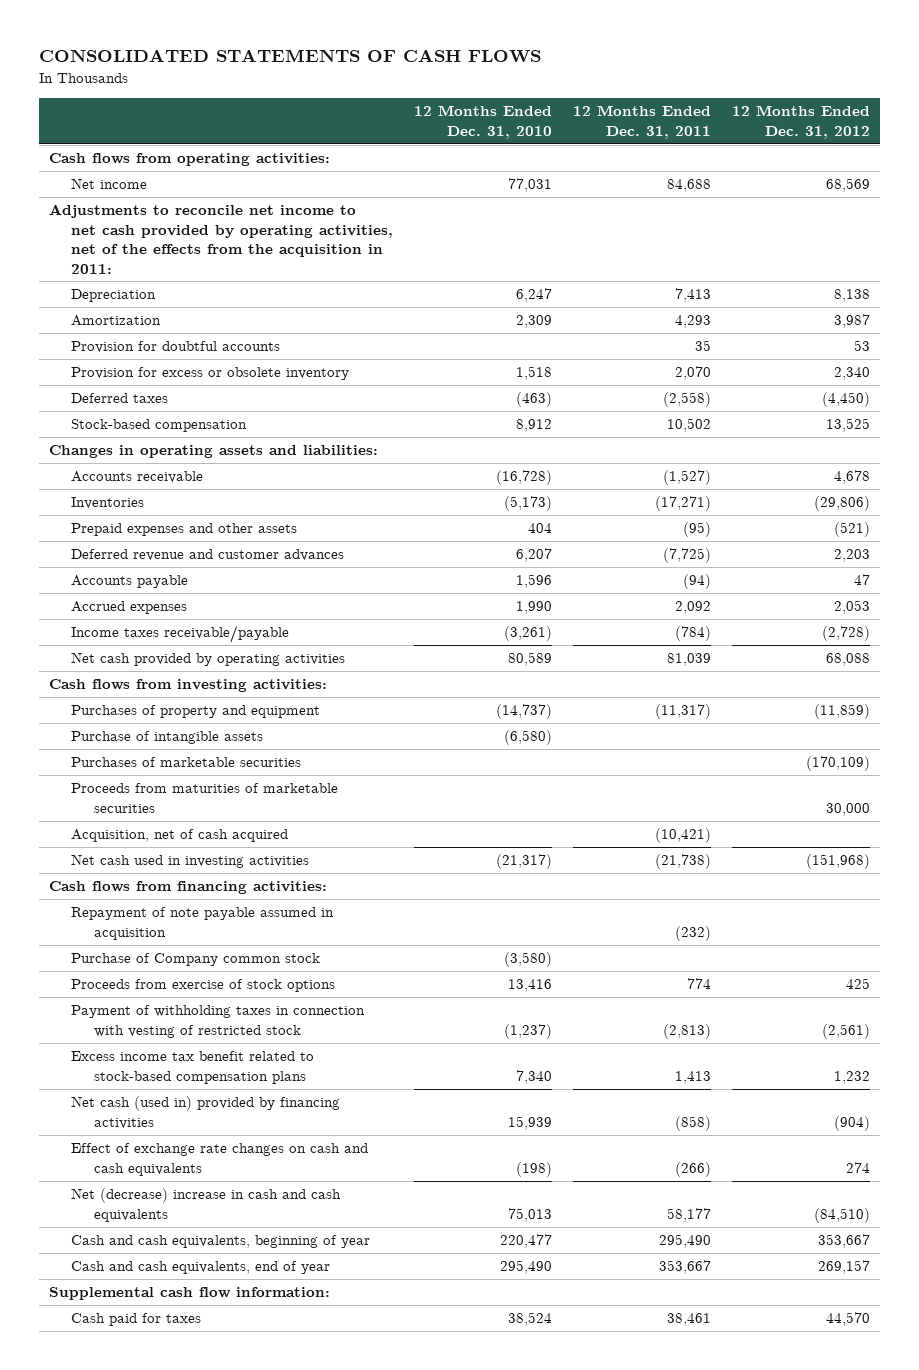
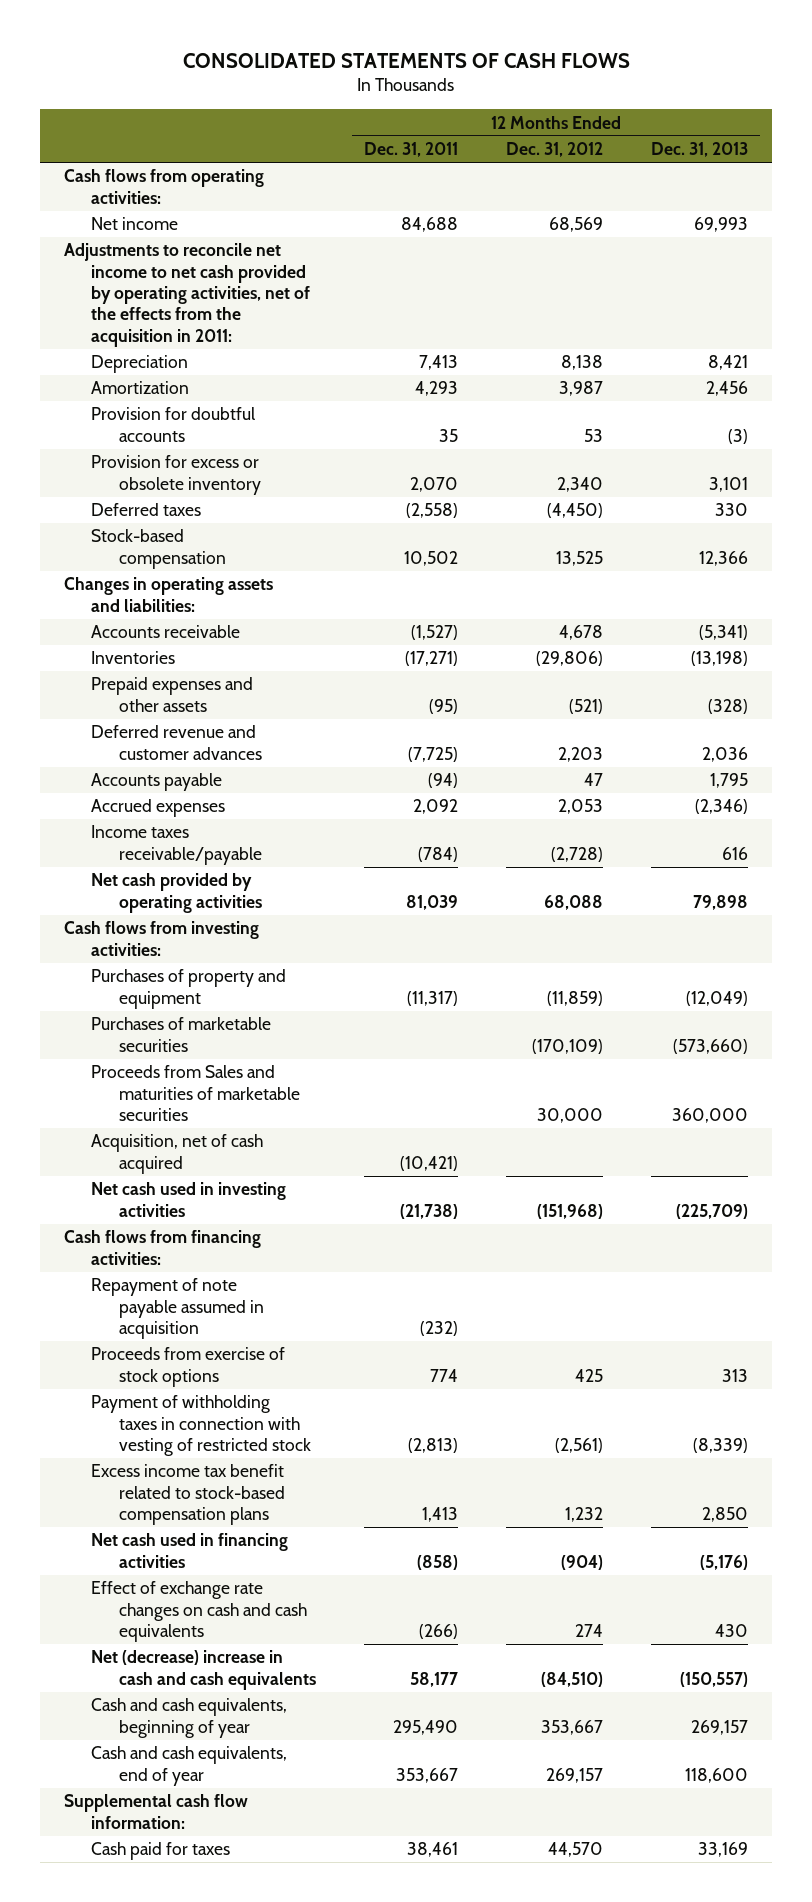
- | 12 Months Ended Dec. 31, 2010 | 12 Months Ended Dec. 31, 2011 | 12 Months Ended Dec. 31, 2012
+ | 12 Months Ended Dec. 31, 2011 | 12 Months Ended Dec. 31, 2012 | 12 Months Ended Dec. 31, 2013
- Purchase of intangible assets | (6,580) | |
- Proceeds from maturities of marketable securities | | | 30,000
+ Proceeds from Sales and maturities of marketable securities | | 30,000 | 360,000
- Purchase of Company common stock | (3,580) | |
- Net cash (used in) provided by financing activities | 15,939 | (858) | (904)
+ Net cash used in financing activities | (858) | (904) | (5,176)

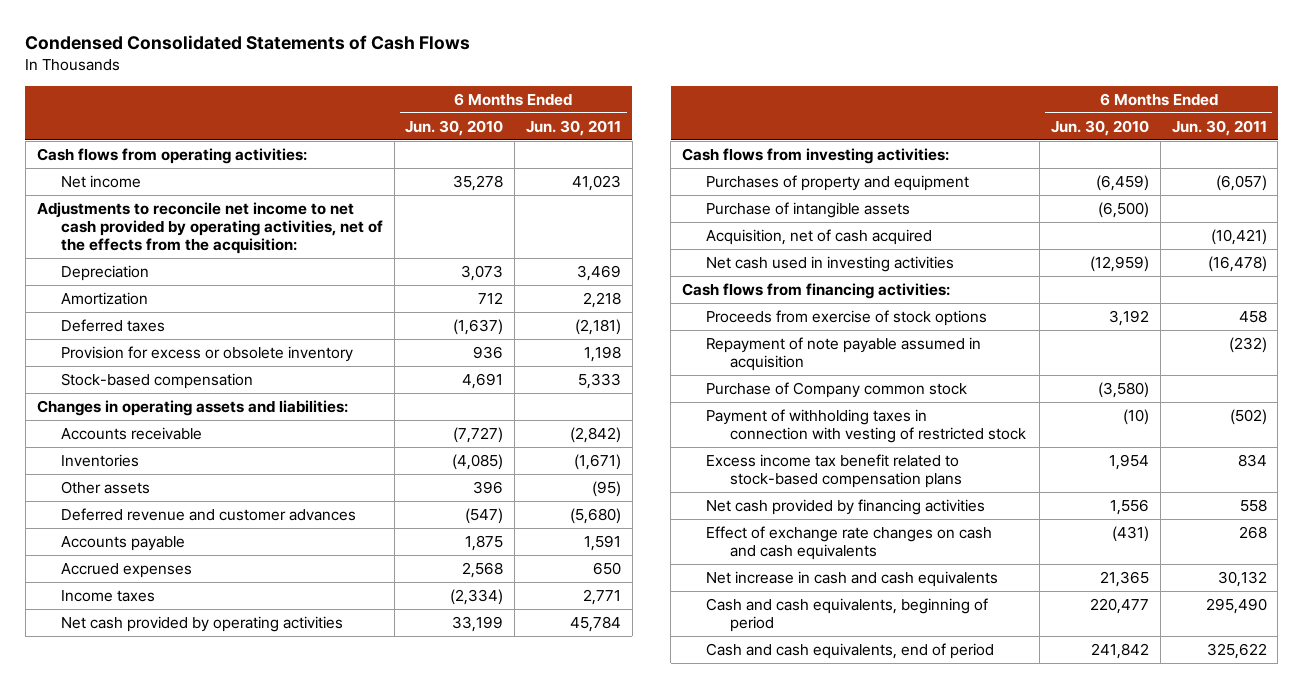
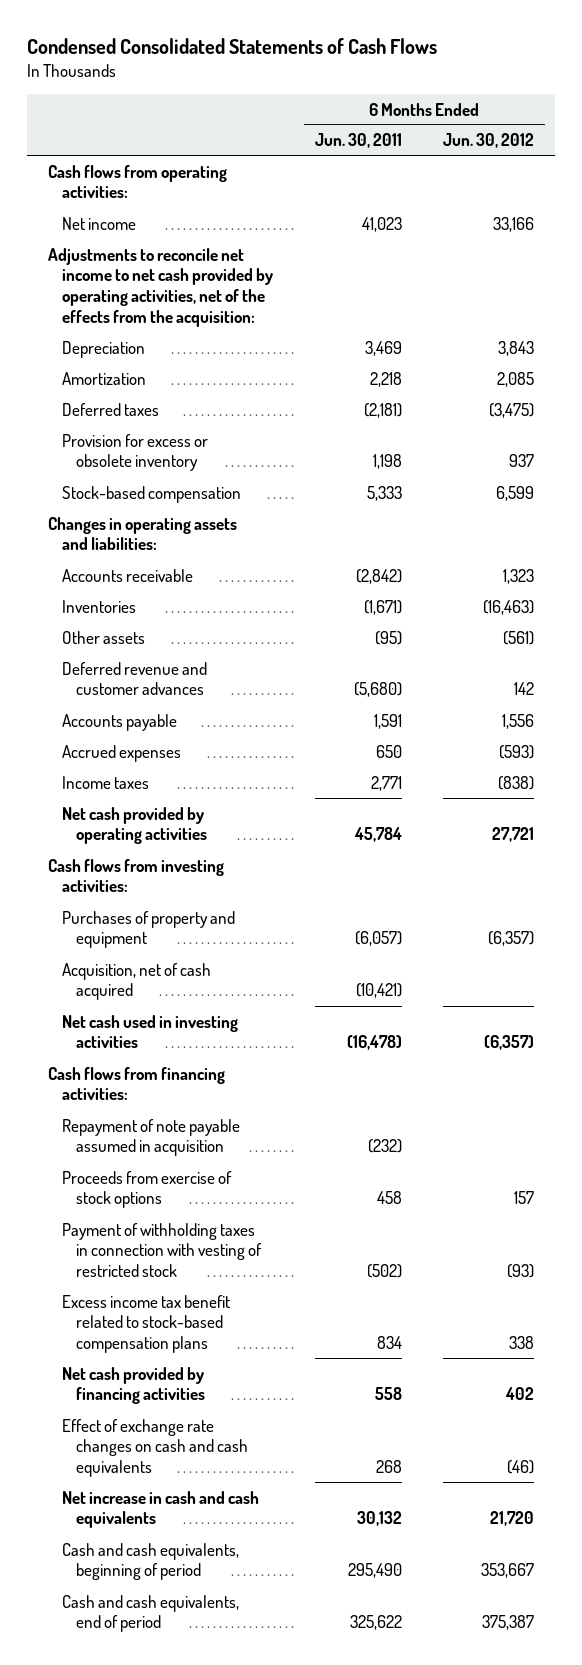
- | 6 Months Ended Jun. 30, 2010 | 6 Months Ended Jun. 30, 2011
+ | 6 Months Ended Jun. 30, 2011 | 6 Months Ended Jun. 30, 2012
- Purchase of intangible assets | (6,500) |
- Purchase of Company common stock | (3,580) |
moved down: Proceeds from exercise of stock options | 458 | 157

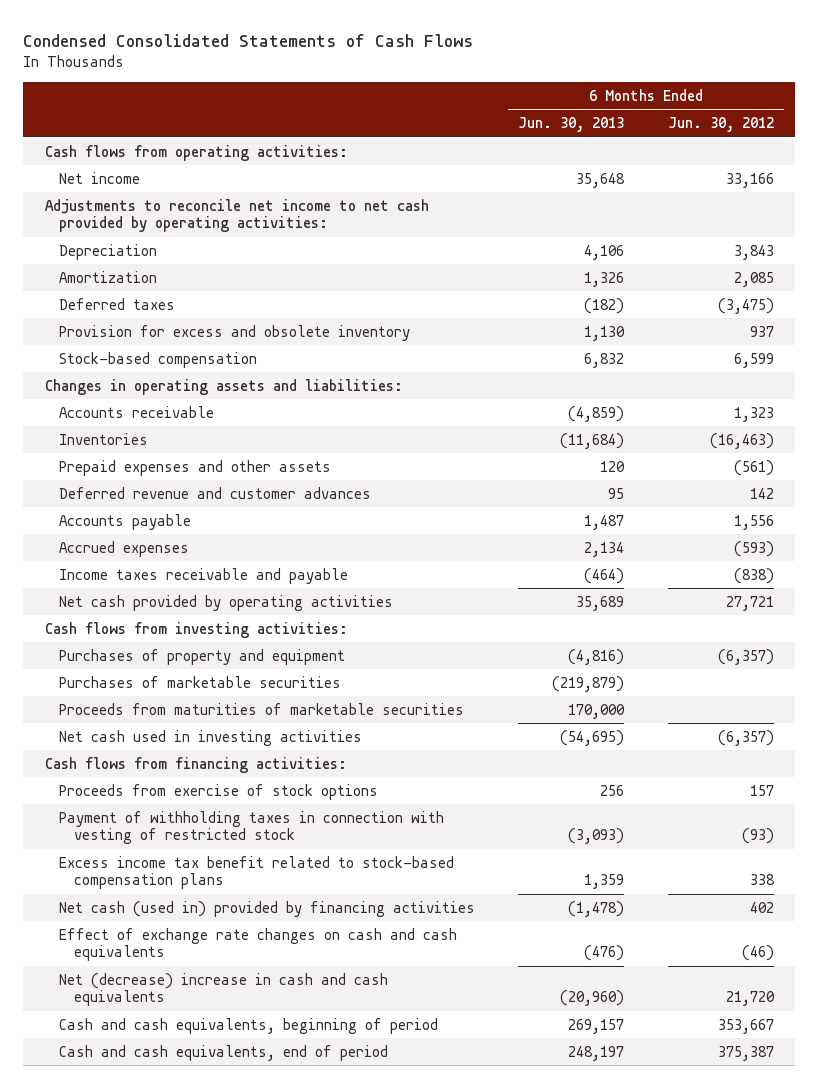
- | 6 Months Ended Jun. 30, 2011 | 6 Months Ended Jun. 30, 2012
+ | 6 Months Ended Jun. 30, 2013 | 6 Months Ended Jun. 30, 2012
- Adjustments to reconcile net income to net cash provided by operating activities, net of the effects from the acquisition:
+ Adjustments to reconcile net income to net cash provided by operating activities:
- Provision for excess or obsolete inventory | 1,198 | 937
+ Provision for excess and obsolete inventory | 1,130 | 937
- Other assets | (95) | (561)
+ Prepaid expenses and other assets | 120 | (561)
- Income taxes | 2,771 | (838)
+ Income taxes receivable and payable | (464) | (838)
- Acquisition, net of cash acquired | (10,421) |
+ Purchases of marketable securities | (219,879) |
+ Proceeds from maturities of marketable securities | 170,000 |
- Repayment of note payable assumed in acquisition | (232) |
- Net cash provided by financing activities | 558 | 402
+ Net cash (used in) provided by financing activities | (1,478) | 402
- Net increase in cash and cash equivalents | 30,132 | 21,720
+ Net (decrease) increase in cash and cash equivalents | (20,960) | 21,720

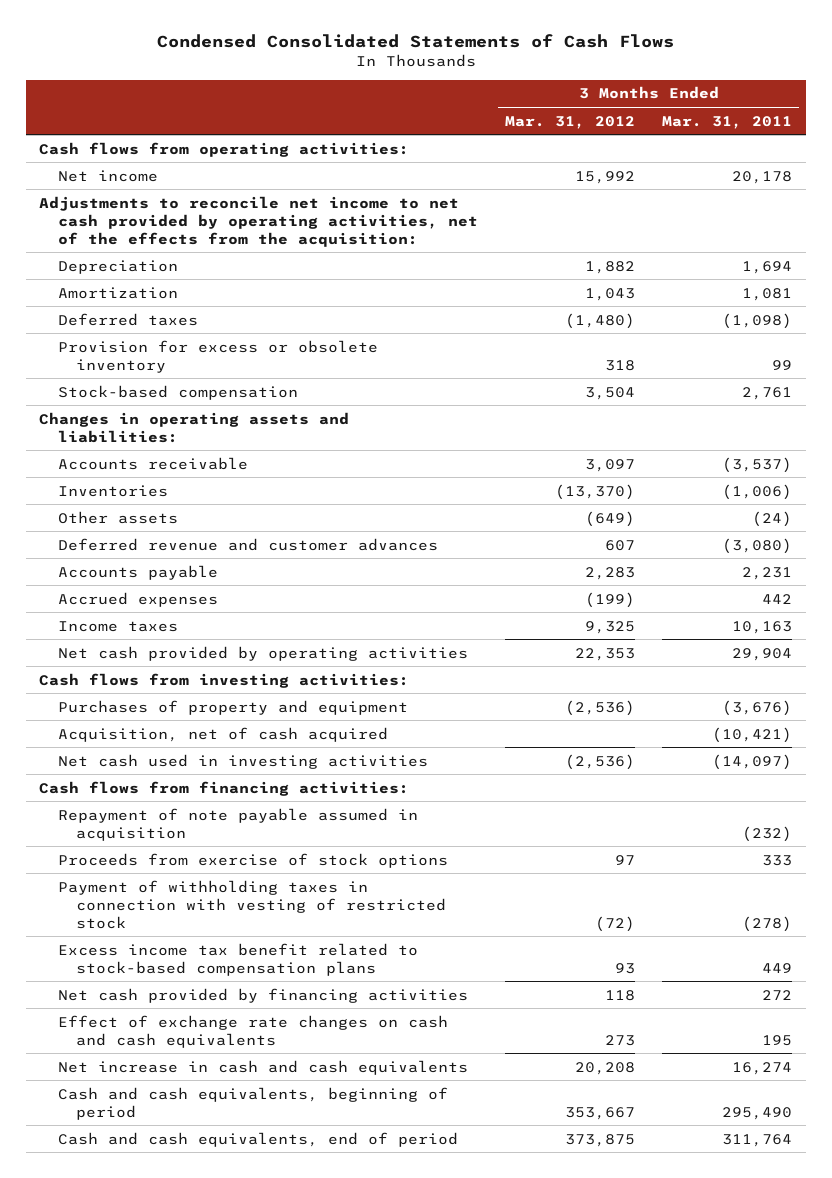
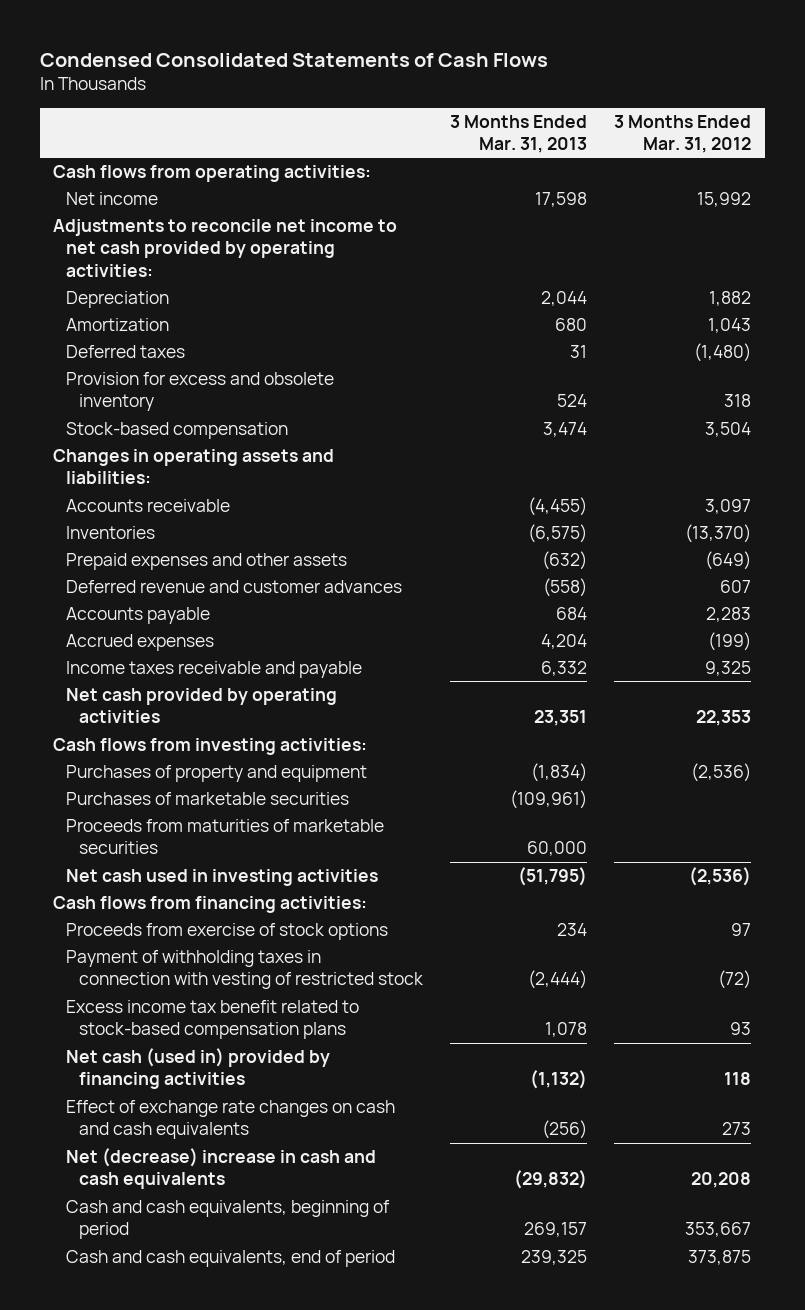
- | 3 Months Ended Mar. 31, 2012 | 3 Months Ended Mar. 31, 2011
+ | 3 Months Ended Mar. 31, 2013 | 3 Months Ended Mar. 31, 2012
- Adjustments to reconcile net income to net cash provided by operating activities, net of the effects from the acquisition:
+ Adjustments to reconcile net income to net cash provided by operating activities:
- Provision for excess or obsolete inventory | 318 | 99
+ Provision for excess and obsolete inventory | 524 | 318
- Other assets | (649) | (24)
+ Prepaid expenses and other assets | (632) | (649)
- Income taxes | 9,325 | 10,163
+ Income taxes receivable and payable | 6,332 | 9,325
- Acquisition, net of cash acquired | | (10,421)
+ Purchases of marketable securities | (109,961) |
+ Proceeds from maturities of marketable securities | 60,000 |
- Repayment of note payable assumed in acquisition | | (232)
- Net cash provided by financing activities | 118 | 272
+ Net cash (used in) provided by financing activities | (1,132) | 118
- Net increase in cash and cash equivalents | 20,208 | 16,274
+ Net (decrease) increase in cash and cash equivalents | (29,832) | 20,208

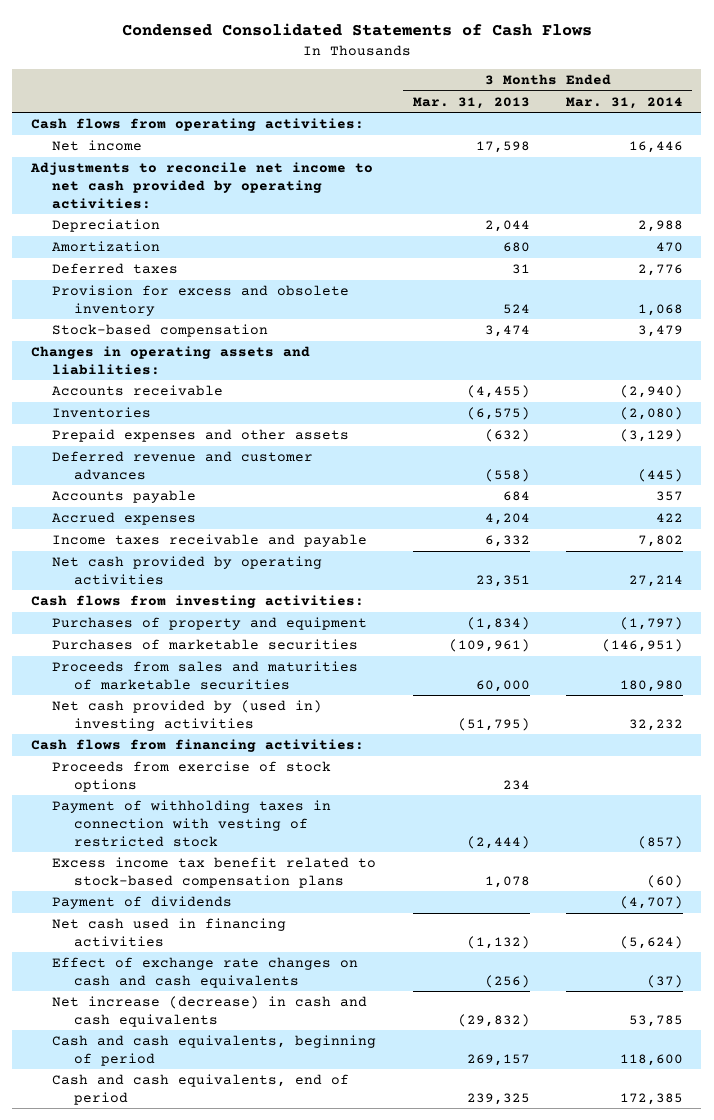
- | 3 Months Ended Mar. 31, 2013 | 3 Months Ended Mar. 31, 2012
+ | 3 Months Ended Mar. 31, 2013 | 3 Months Ended Mar. 31, 2014
- Proceeds from maturities of marketable securities | 60,000 |
- Net cash used in investing activities | (51,795) | (2,536)
+ Proceeds from sales and maturities of marketable securities | 60,000 | 180,980
+ Net cash provided by (used in) investing activities | (51,795) | 32,232
- Net cash (used in) provided by financing activities | (1,132) | 118
+ Payment of dividends | | (4,707)
+ Net cash used in financing activities | (1,132) | (5,624)
- Net (decrease) increase in cash and cash equivalents | (29,832) | 20,208
+ Net increase (decrease) in cash and cash equivalents | (29,832) | 53,785

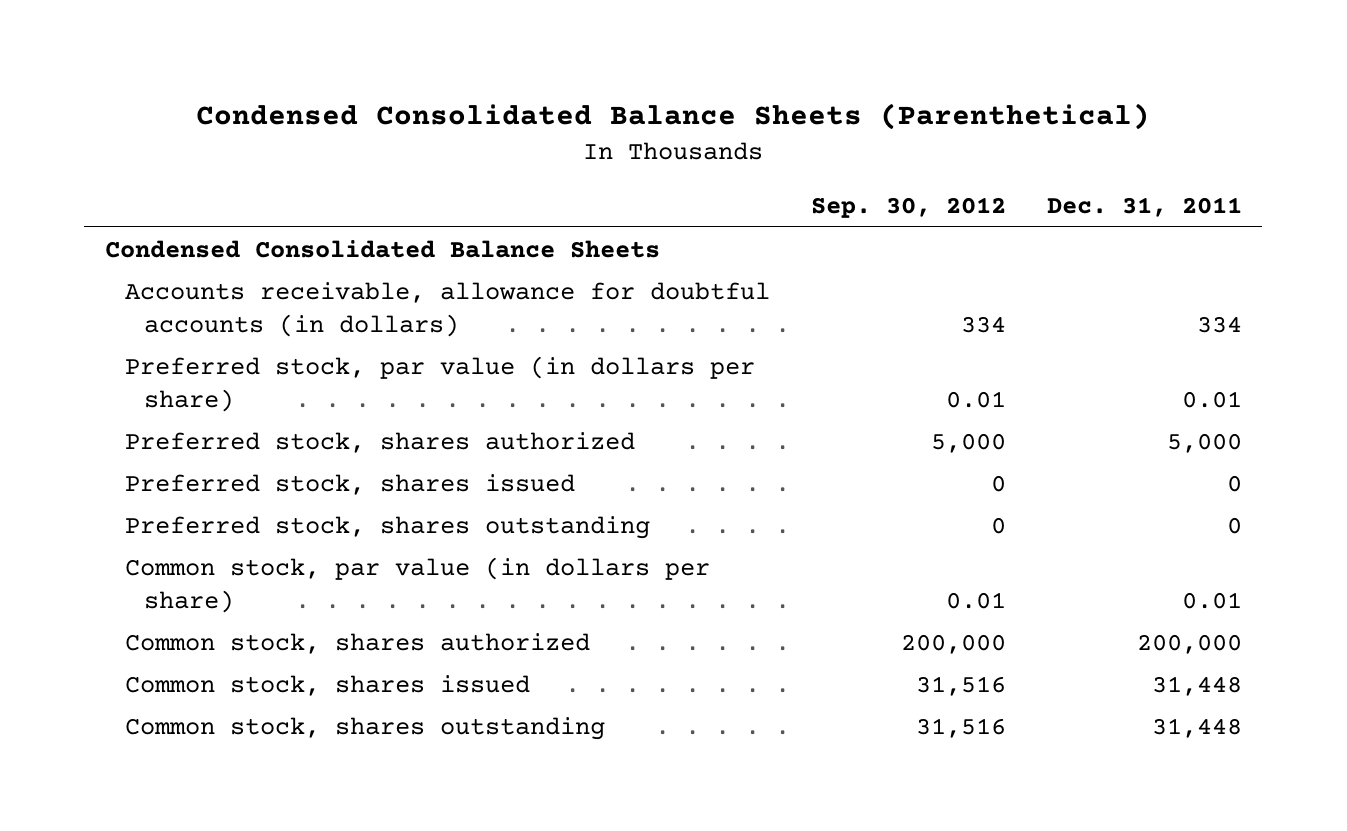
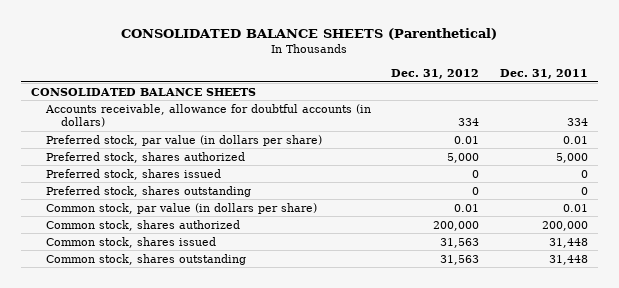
- Condensed Consolidated Balance Sheets (Parenthetical)
+ CONSOLIDATED BALANCE SHEETS (Parenthetical)
- | Sep. 30, 2012 | Dec. 31, 2011
+ | Dec. 31, 2012 | Dec. 31, 2011
- Condensed Consolidated Balance Sheets
+ CONSOLIDATED BALANCE SHEETS

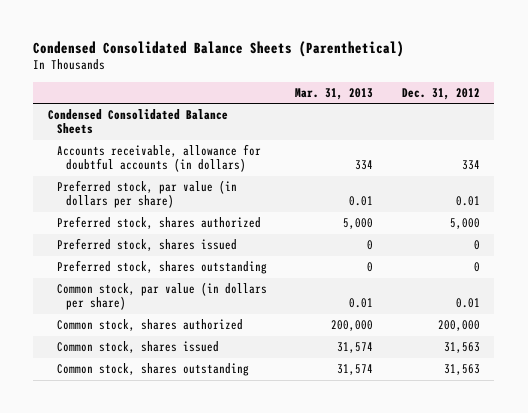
- CONSOLIDATED BALANCE SHEETS (Parenthetical)
+ Condensed Consolidated Balance Sheets (Parenthetical)
- | Dec. 31, 2012 | Dec. 31, 2011
+ | Mar. 31, 2013 | Dec. 31, 2012
- CONSOLIDATED BALANCE SHEETS
+ Condensed Consolidated Balance Sheets

